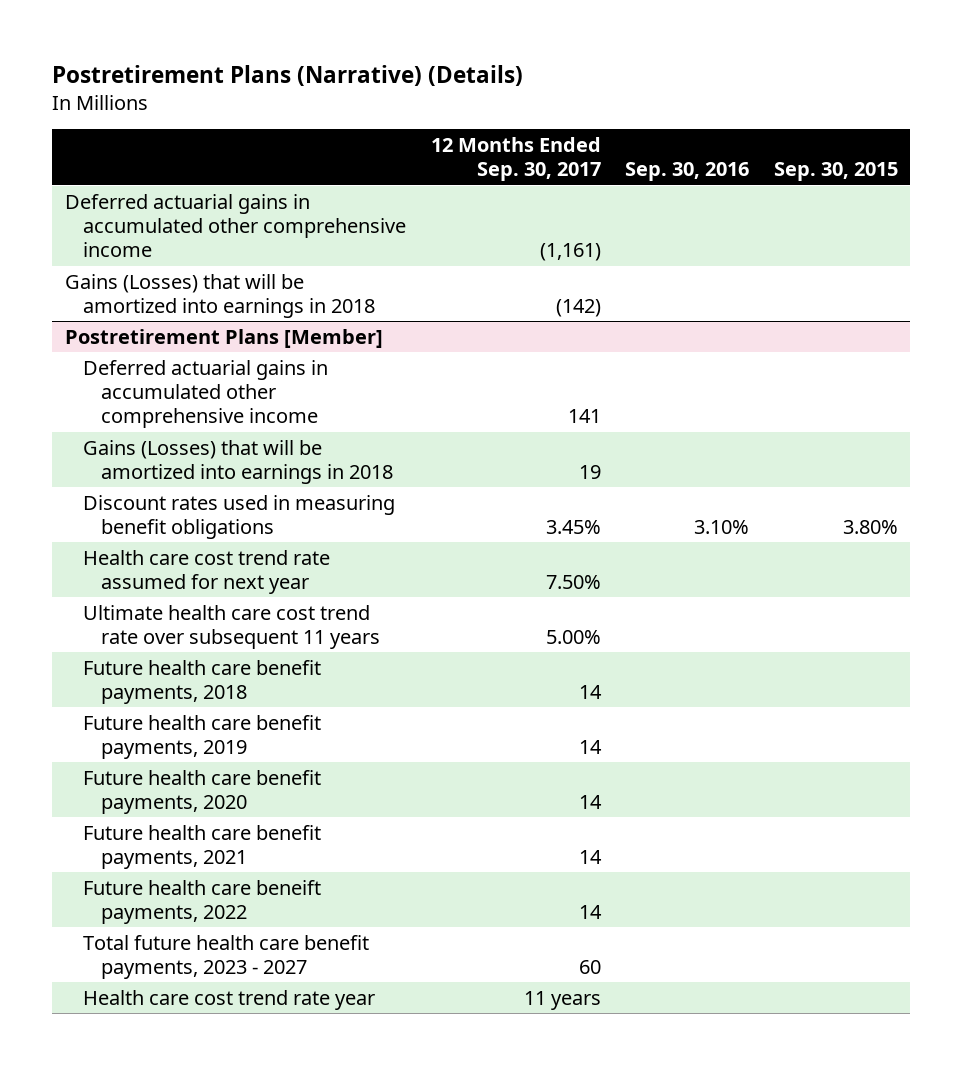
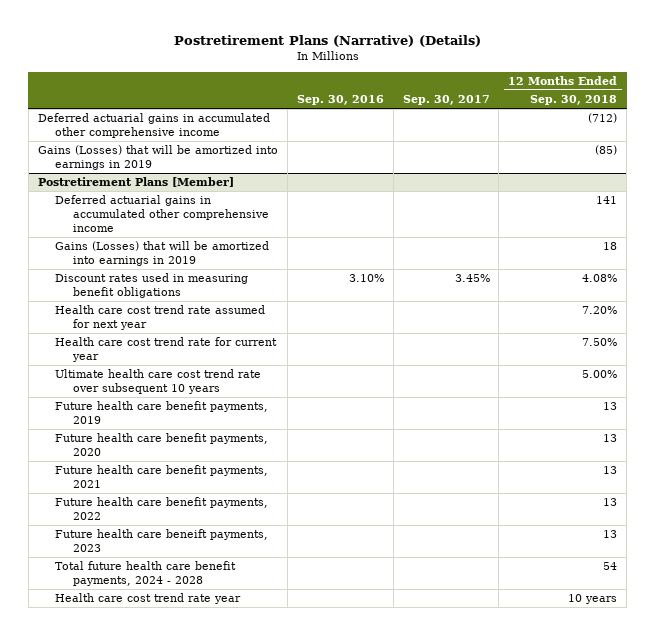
- | 12 Months Ended Sep. 30, 2017 | Sep. 30, 2016 | Sep. 30, 2015
+ | Sep. 30, 2016 | Sep. 30, 2017 | 12 Months Ended Sep. 30, 2018
- Gains (Losses) that will be amortized into earnings in 2018 | (142) | |
+ Gains (Losses) that will be amortized into earnings in 2019 | | | (85)
@ Postretirement Plans [Member]
- Gains (Losses) that will be amortized into earnings in 2018 | 19 | |
+ Gains (Losses) that will be amortized into earnings in 2019 | | | 18
- Ultimate health care cost trend rate over subsequent 11 years | 5.00% | |
- Future health care benefit payments, 2018 | 14 | |
+ Health care cost trend rate for current year | | | 7.50%
+ Ultimate health care cost trend rate over subsequent 10 years | | | 5.00%
- Future health care beneift payments, 2022 | 14 | |
- Total future health care benefit payments, 2023 - 2027 | 60 | |
+ Future health care benefit payments, 2022 | | | 13
+ Future health care beneift payments, 2023 | | | 13
+ Total future health care benefit payments, 2024 - 2028 | | | 54

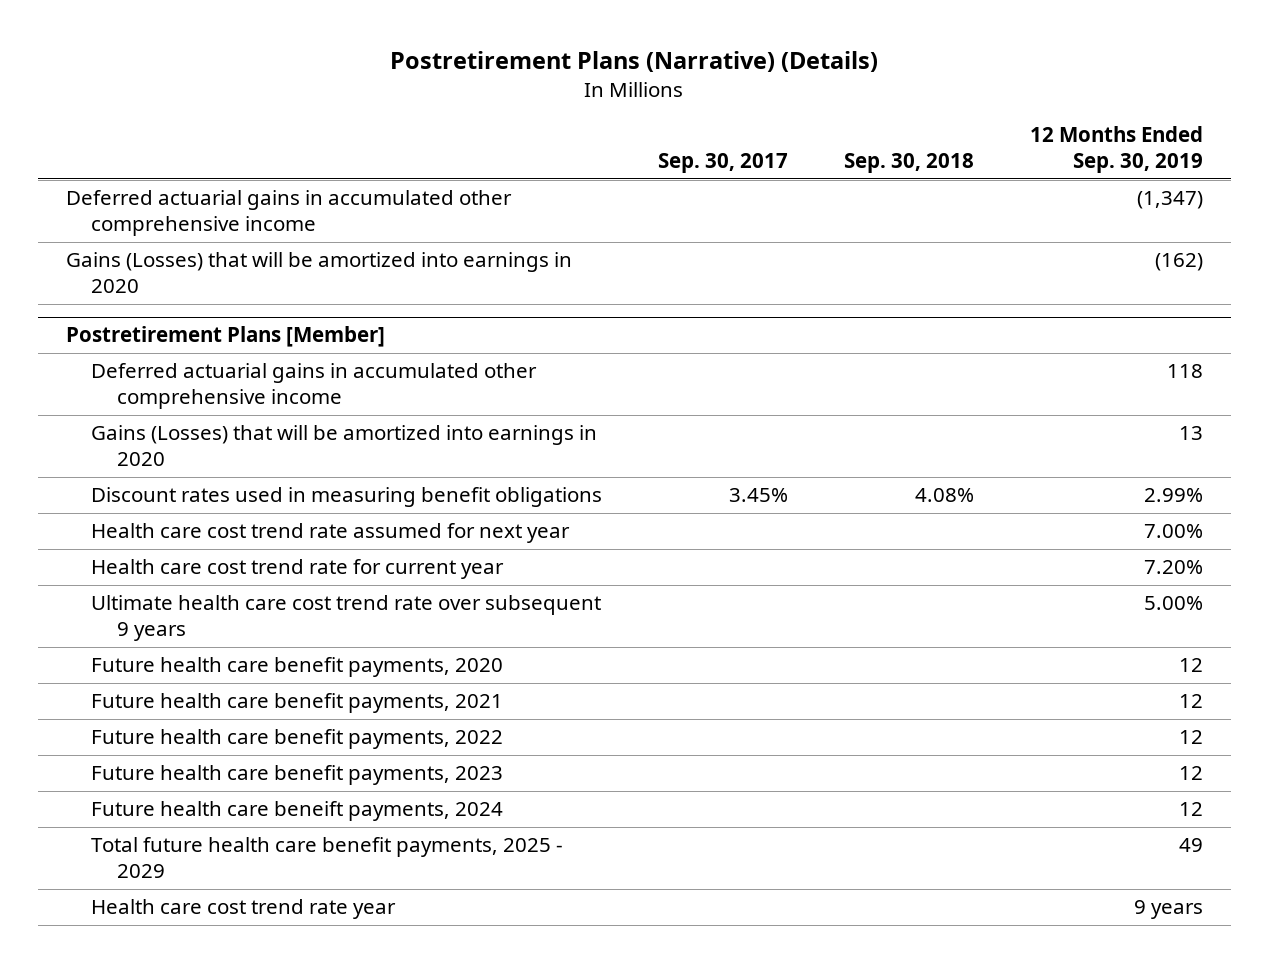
- | Sep. 30, 2016 | Sep. 30, 2017 | 12 Months Ended Sep. 30, 2018
+ | Sep. 30, 2017 | Sep. 30, 2018 | 12 Months Ended Sep. 30, 2019
- Gains (Losses) that will be amortized into earnings in 2019 | | | (85)
+ Gains (Losses) that will be amortized into earnings in 2020 | | | (162)
@ Postretirement Plans [Member]
- Gains (Losses) that will be amortized into earnings in 2019 | | | 18
+ Gains (Losses) that will be amortized into earnings in 2020 | | | 13
- Ultimate health care cost trend rate over subsequent 10 years | | | 5.00%
- Future health care benefit payments, 2019 | | | 13
+ Ultimate health care cost trend rate over subsequent 9 years | | | 5.00%
- Future health care beneift payments, 2023 | | | 13
- Total future health care benefit payments, 2024 - 2028 | | | 54
+ Future health care benefit payments, 2023 | | | 12
+ Future health care beneift payments, 2024 | | | 12
+ Total future health care benefit payments, 2025 - 2029 | | | 49

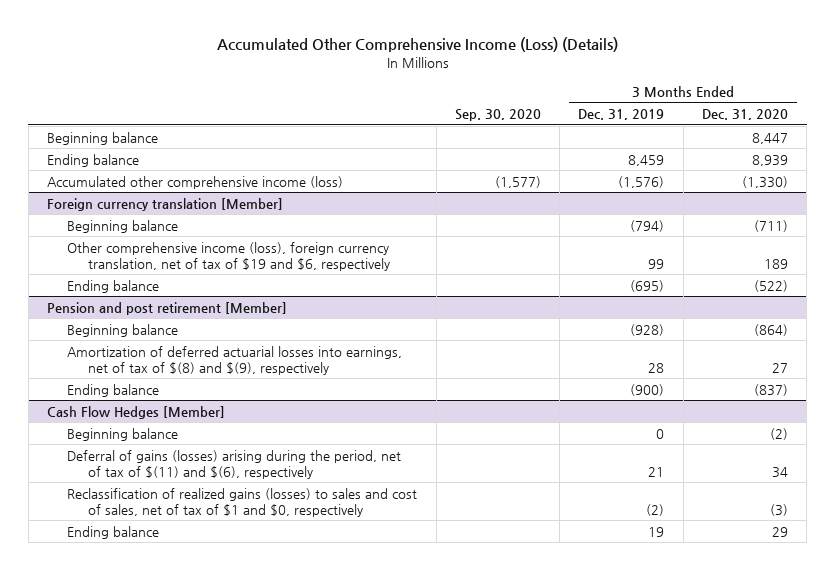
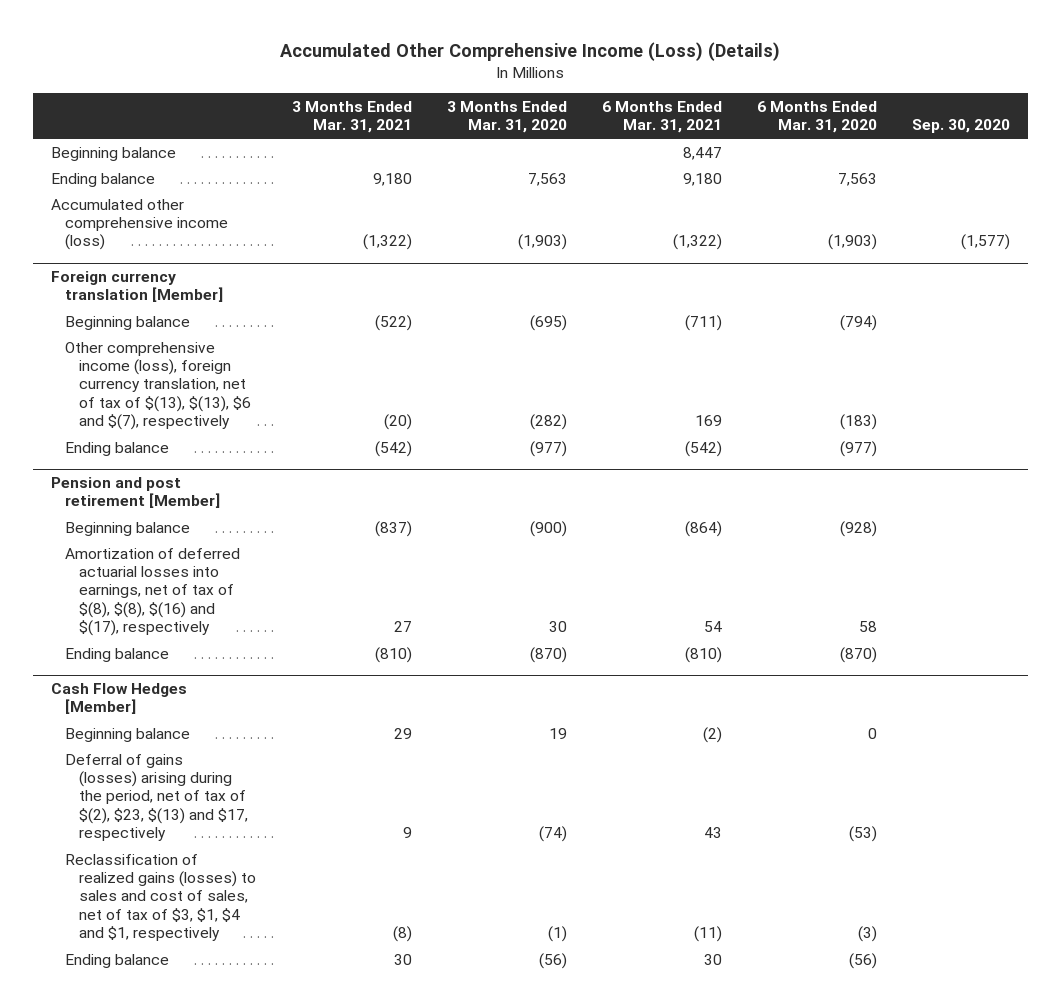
- | Sep. 30, 2020 | 3 Months Ended Dec. 31, 2019 | 3 Months Ended Dec. 31, 2020
+ | 3 Months Ended Mar. 31, 2021 | 3 Months Ended Mar. 31, 2020 | 6 Months Ended Mar. 31, 2021 | 6 Months Ended Mar. 31, 2020 | Sep. 30, 2020
@ Foreign currency translation [Member]
- Other comprehensive income (loss), foreign currency translation, net of tax of $19 and $6, respectively | | 99 | 189
+ Other comprehensive income (loss), foreign currency translation, net of tax of $(13), $(13), $6 and $(7), respectively | (20) | (282) | 169 | (183) |
@ Pension and post retirement [Member]
- Amortization of deferred actuarial losses into earnings, net of tax of $(8) and $(9), respectively | | 28 | 27
+ Amortization of deferred actuarial losses into earnings, net of tax of $(8), $(8), $(16) and $(17), respectively | 27 | 30 | 54 | 58 |
@ Cash Flow Hedges [Member]
- Deferral of gains (losses) arising during the period, net of tax of $(11) and $(6), respectively | | 21 | 34
- Reclassification of realized gains (losses) to sales and cost of sales, net of tax of $1 and $0, respectively | | (2) | (3)
+ Deferral of gains (losses) arising during the period, net of tax of $(2), $23, $(13) and $17, respectively | 9 | (74) | 43 | (53) |
+ Reclassification of realized gains (losses) to sales and cost of sales, net of tax of $3, $1, $4 and $1, respectively | (8) | (1) | (11) | (3) |

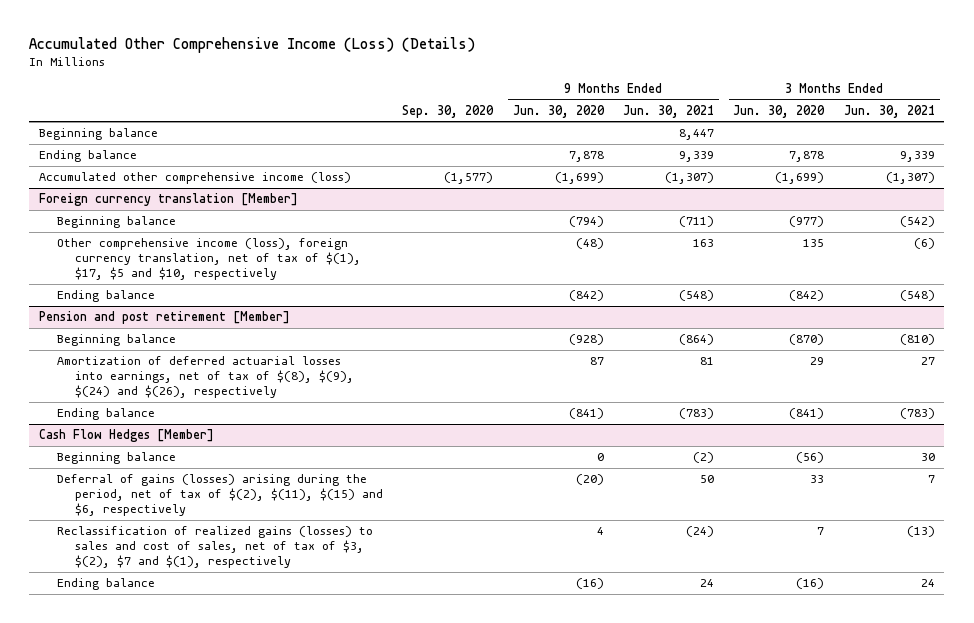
- | 3 Months Ended Mar. 31, 2021 | 3 Months Ended Mar. 31, 2020 | 6 Months Ended Mar. 31, 2021 | 6 Months Ended Mar. 31, 2020 | Sep. 30, 2020
+ | Sep. 30, 2020 | 9 Months Ended Jun. 30, 2020 | 9 Months Ended Jun. 30, 2021 | 3 Months Ended Jun. 30, 2020 | 3 Months Ended Jun. 30, 2021
@ Foreign currency translation [Member]
- Other comprehensive income (loss), foreign currency translation, net of tax of $(13), $(13), $6 and $(7), respectively | (20) | (282) | 169 | (183) |
+ Other comprehensive income (loss), foreign currency translation, net of tax of $(1), $17, $5 and $10, respectively | | (48) | 163 | 135 | (6)
@ Pension and post retirement [Member]
- Amortization of deferred actuarial losses into earnings, net of tax of $(8), $(8), $(16) and $(17), respectively | 27 | 30 | 54 | 58 |
+ Amortization of deferred actuarial losses into earnings, net of tax of $(8), $(9), $(24) and $(26), respectively | | 87 | 81 | 29 | 27
@ Cash Flow Hedges [Member]
- Deferral of gains (losses) arising during the period, net of tax of $(2), $23, $(13) and $17, respectively | 9 | (74) | 43 | (53) |
- Reclassification of realized gains (losses) to sales and cost of sales, net of tax of $3, $1, $4 and $1, respectively | (8) | (1) | (11) | (3) |
+ Deferral of gains (losses) arising during the period, net of tax of $(2), $(11), $(15) and $6, respectively | | (20) | 50 | 33 | 7
+ Reclassification of realized gains (losses) to sales and cost of sales, net of tax of $3, $(2), $7 and $(1), respectively | | 4 | (24) | 7 | (13)

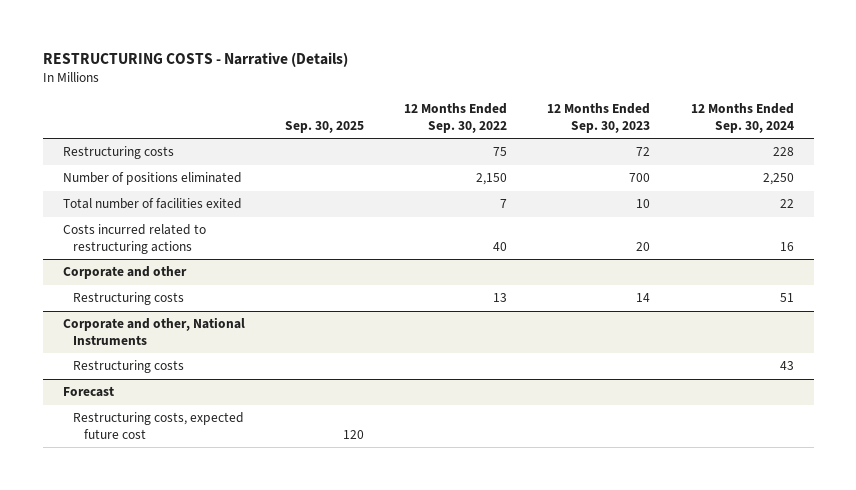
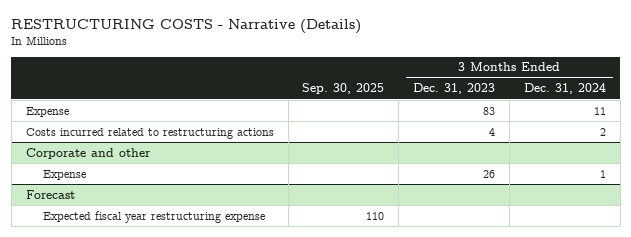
- | Sep. 30, 2025 | 12 Months Ended Sep. 30, 2022 | 12 Months Ended Sep. 30, 2023 | 12 Months Ended Sep. 30, 2024
+ | Sep. 30, 2025 | 3 Months Ended Dec. 31, 2023 | 3 Months Ended Dec. 31, 2024
- Restructuring costs | | 75 | 72 | 228
- Number of positions eliminated | | 2,150 | 700 | 2,250
- Total number of facilities exited | | 7 | 10 | 22
+ Expense | | 83 | 11
@ Corporate and other
- Restructuring costs | | 13 | 14 | 51
- Corporate and other, National Instruments
- Restructuring costs | | | | 43
@ Corporate and other
+ Expense | | 26 | 1
@ Forecast
- Restructuring costs, expected future cost | 120 | | |
+ Expected fiscal year restructuring expense | 110 | |

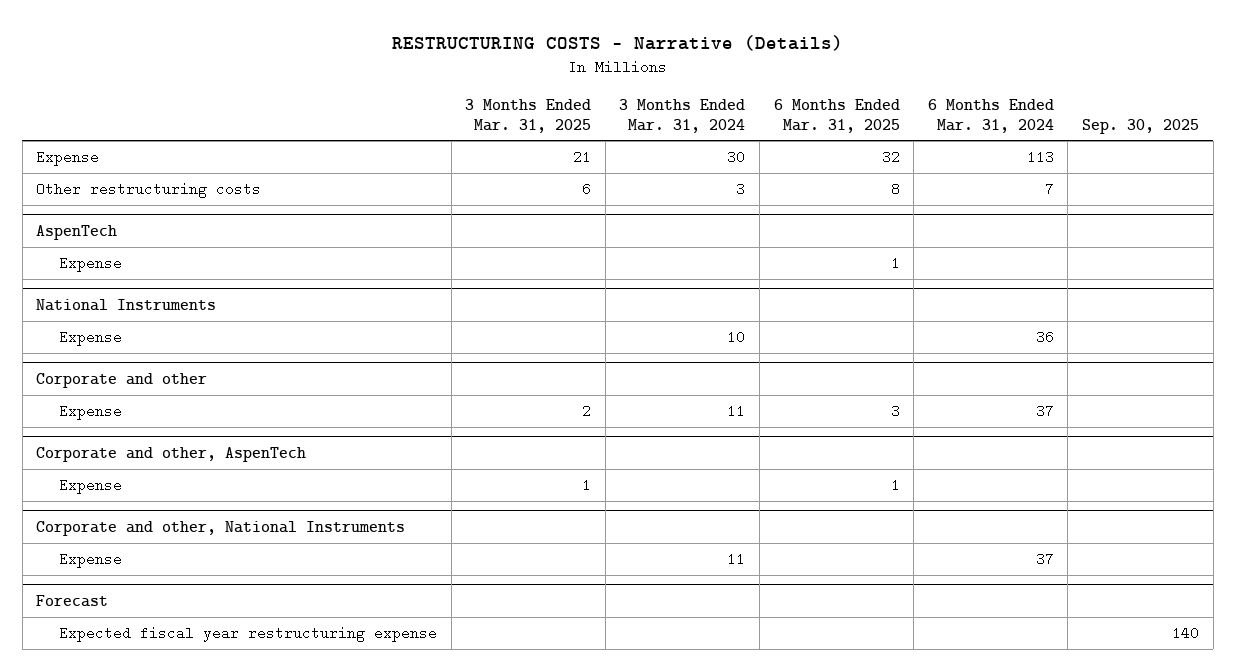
- | Sep. 30, 2025 | 3 Months Ended Dec. 31, 2023 | 3 Months Ended Dec. 31, 2024
+ | 3 Months Ended Mar. 31, 2025 | 3 Months Ended Mar. 31, 2024 | 6 Months Ended Mar. 31, 2025 | 6 Months Ended Mar. 31, 2024 | Sep. 30, 2025
- Costs incurred related to restructuring actions | | 4 | 2
+ Other restructuring costs | 6 | 3 | 8 | 7 |
+ AspenTech
+ Expense | | | 1 | |
+ National Instruments
+ Expense | | 10 | | 36 |
+ Corporate and other, AspenTech
+ Expense | 1 | | 1 | |
+ Corporate and other, National Instruments
+ Expense | | 11 | | 37 |
@ Forecast
- Expected fiscal year restructuring expense | 110 | |
+ Expected fiscal year restructuring expense | | | | | 140

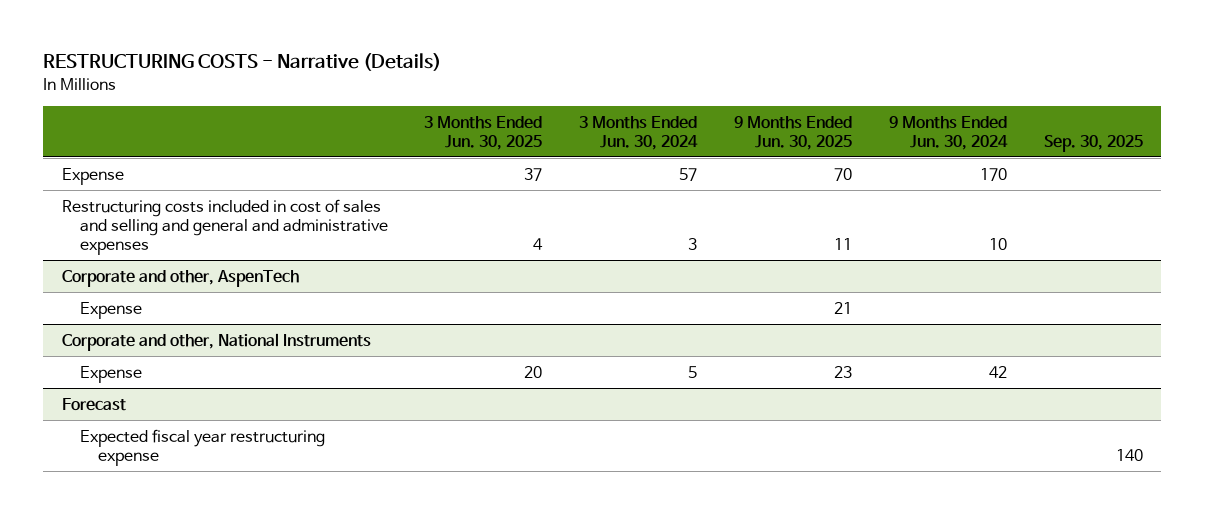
- | 3 Months Ended Mar. 31, 2025 | 3 Months Ended Mar. 31, 2024 | 6 Months Ended Mar. 31, 2025 | 6 Months Ended Mar. 31, 2024 | Sep. 30, 2025
+ | 3 Months Ended Jun. 30, 2025 | 3 Months Ended Jun. 30, 2024 | 9 Months Ended Jun. 30, 2025 | 9 Months Ended Jun. 30, 2024 | Sep. 30, 2025
- Other restructuring costs | 6 | 3 | 8 | 7 |
- AspenTech
- Expense | | | 1 | |
- National Instruments
- Expense | | 10 | | 36 |
- Corporate and other
- Expense | 2 | 11 | 3 | 37 |
+ Restructuring costs included in cost of sales and selling and general and administrative expenses | 4 | 3 | 11 | 10 |

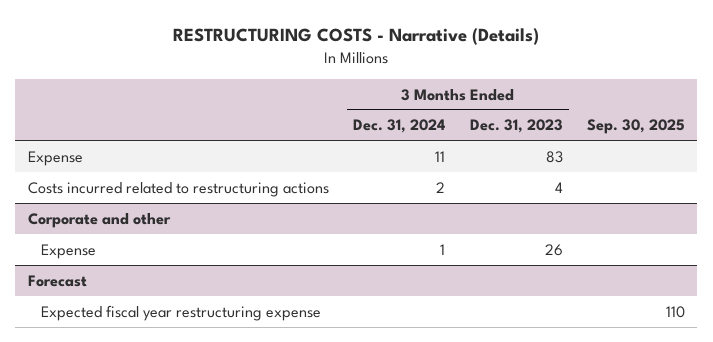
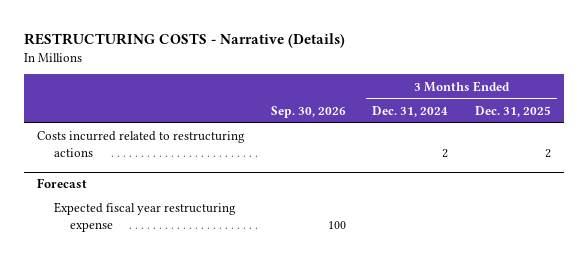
- | 3 Months Ended Dec. 31, 2024 | 3 Months Ended Dec. 31, 2023 | Sep. 30, 2025
+ | Sep. 30, 2026 | 3 Months Ended Dec. 31, 2024 | 3 Months Ended Dec. 31, 2025
- Expense | 11 | 83 |
- Corporate and other
- Expense | 1 | 26 |

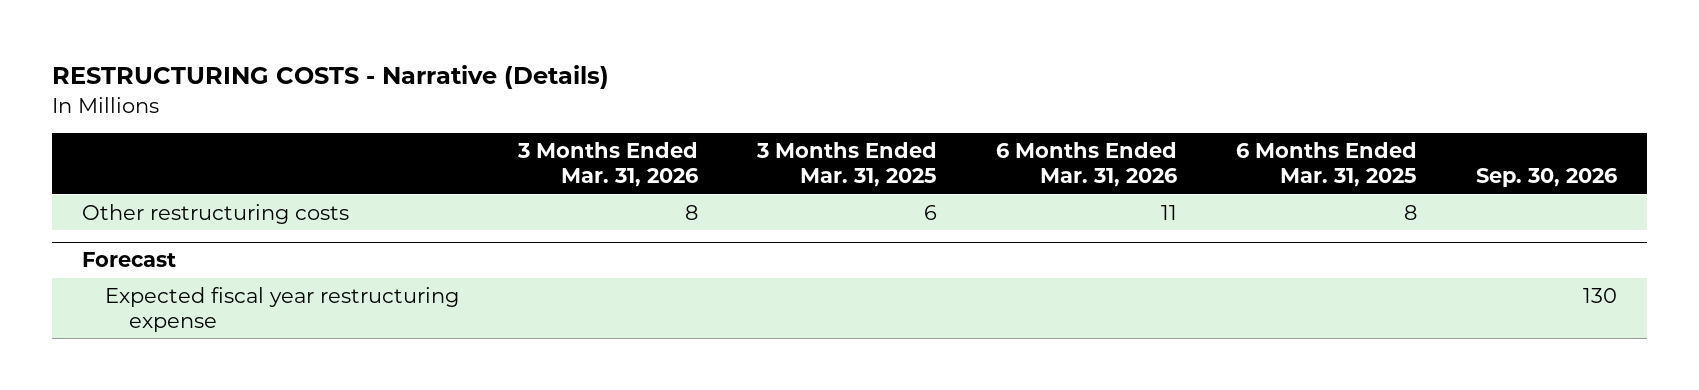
- | Sep. 30, 2026 | 3 Months Ended Dec. 31, 2024 | 3 Months Ended Dec. 31, 2025
+ | 3 Months Ended Mar. 31, 2026 | 3 Months Ended Mar. 31, 2025 | 6 Months Ended Mar. 31, 2026 | 6 Months Ended Mar. 31, 2025 | Sep. 30, 2026
- Costs incurred related to restructuring actions | | 2 | 2
+ Other restructuring costs | 8 | 6 | 11 | 8 |
@ Forecast
- Expected fiscal year restructuring expense | 100 | |
+ Expected fiscal year restructuring expense | | | | | 130

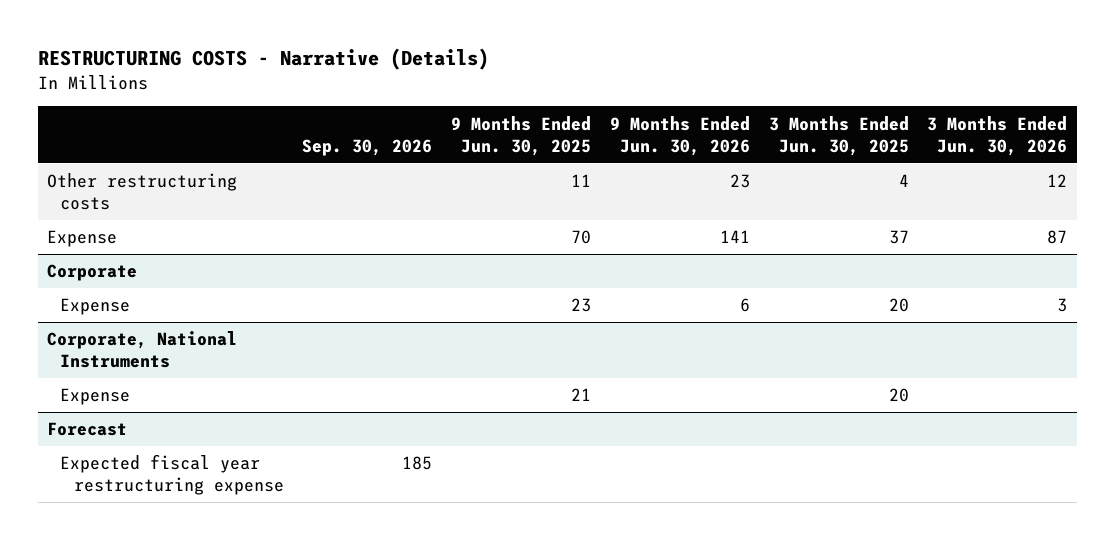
- | 3 Months Ended Mar. 31, 2026 | 3 Months Ended Mar. 31, 2025 | 6 Months Ended Mar. 31, 2026 | 6 Months Ended Mar. 31, 2025 | Sep. 30, 2026
+ | Sep. 30, 2026 | 9 Months Ended Jun. 30, 2025 | 9 Months Ended Jun. 30, 2026 | 3 Months Ended Jun. 30, 2025 | 3 Months Ended Jun. 30, 2026
+ Expense | | 70 | 141 | 37 | 87
+ Corporate
+ Expense | | 23 | 6 | 20 | 3
+ Corporate, National Instruments
+ Expense | | 21 | | 20 |
@ Forecast
- Expected fiscal year restructuring expense | | | | | 130
+ Expected fiscal year restructuring expense | 185 | | | |

